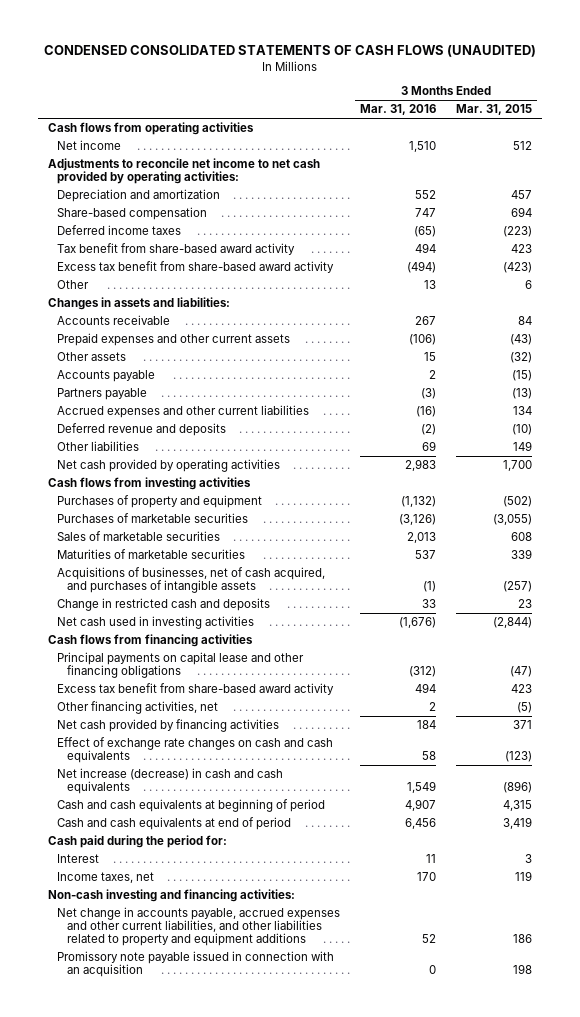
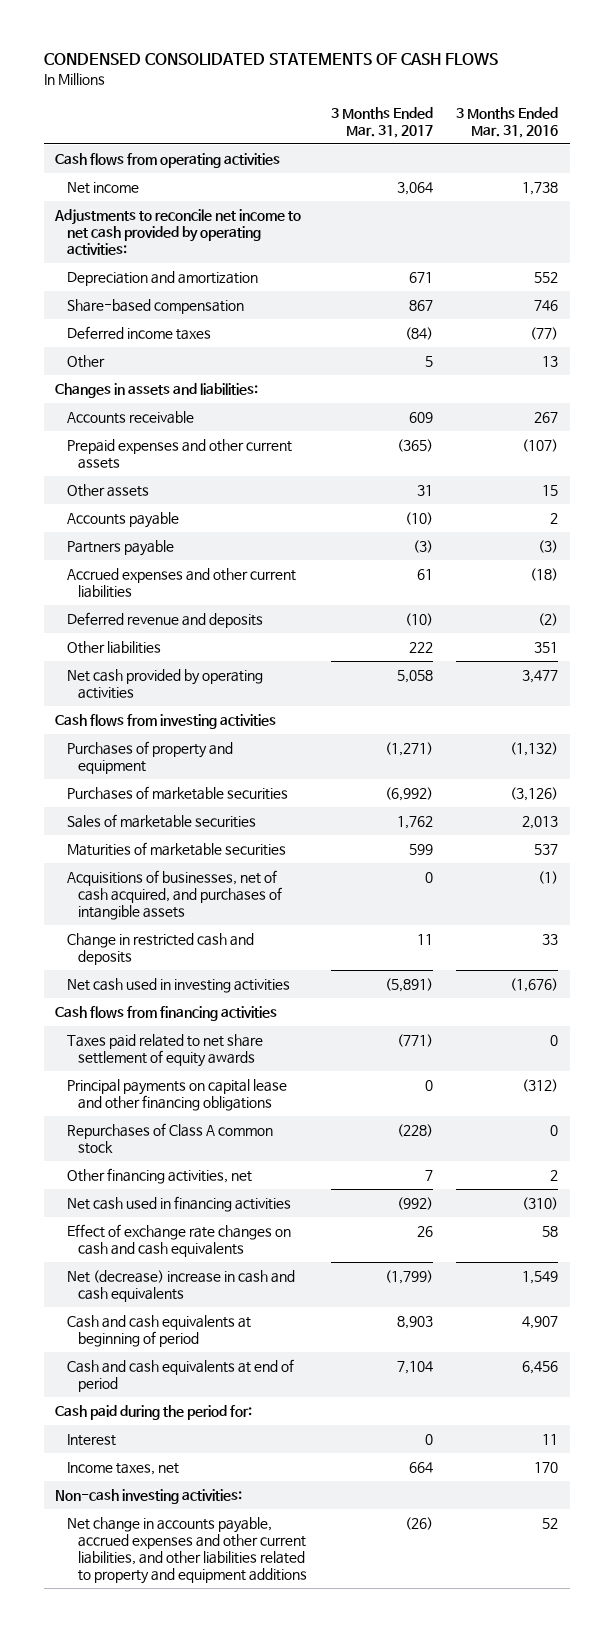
- CONDENSED CONSOLIDATED STATEMENTS OF CASH FLOWS (UNAUDITED)
+ CONDENSED CONSOLIDATED STATEMENTS OF CASH FLOWS
- | 3 Months Ended Mar. 31, 2016 | 3 Months Ended Mar. 31, 2015
+ | 3 Months Ended Mar. 31, 2017 | 3 Months Ended Mar. 31, 2016
- Net income | 1,510 | 512
+ Net income | 3,064 | 1,738
- Share-based compensation | 747 | 694
- Deferred income taxes | (65) | (223)
- Tax benefit from share-based award activity | 494 | 423
- Excess tax benefit from share-based award activity | (494) | (423)
+ Share-based compensation | 867 | 746
+ Deferred income taxes | (84) | (77)
- Prepaid expenses and other current assets | (106) | (43)
+ Prepaid expenses and other current assets | (365) | (107)
- Accrued expenses and other current liabilities | (16) | 134
+ Accrued expenses and other current liabilities | 61 | (18)
- Other liabilities | 69 | 149
- Net cash provided by operating activities | 2,983 | 1,700
+ Other liabilities | 222 | 351
+ Net cash provided by operating activities | 5,058 | 3,477
+ Taxes paid related to net share settlement of equity awards | (771) | 0
- Excess tax benefit from share-based award activity | 494 | 423
+ Repurchases of Class A common stock | (228) | 0
- Net cash provided by financing activities | 184 | 371
+ Net cash used in financing activities | (992) | (310)
- Net increase (decrease) in cash and cash equivalents | 1,549 | (896)
+ Net (decrease) increase in cash and cash equivalents | (1,799) | 1,549
- Non-cash investing and financing activities:
+ Non-cash investing activities:
- Promissory note payable issued in connection with an acquisition | 0 | 198

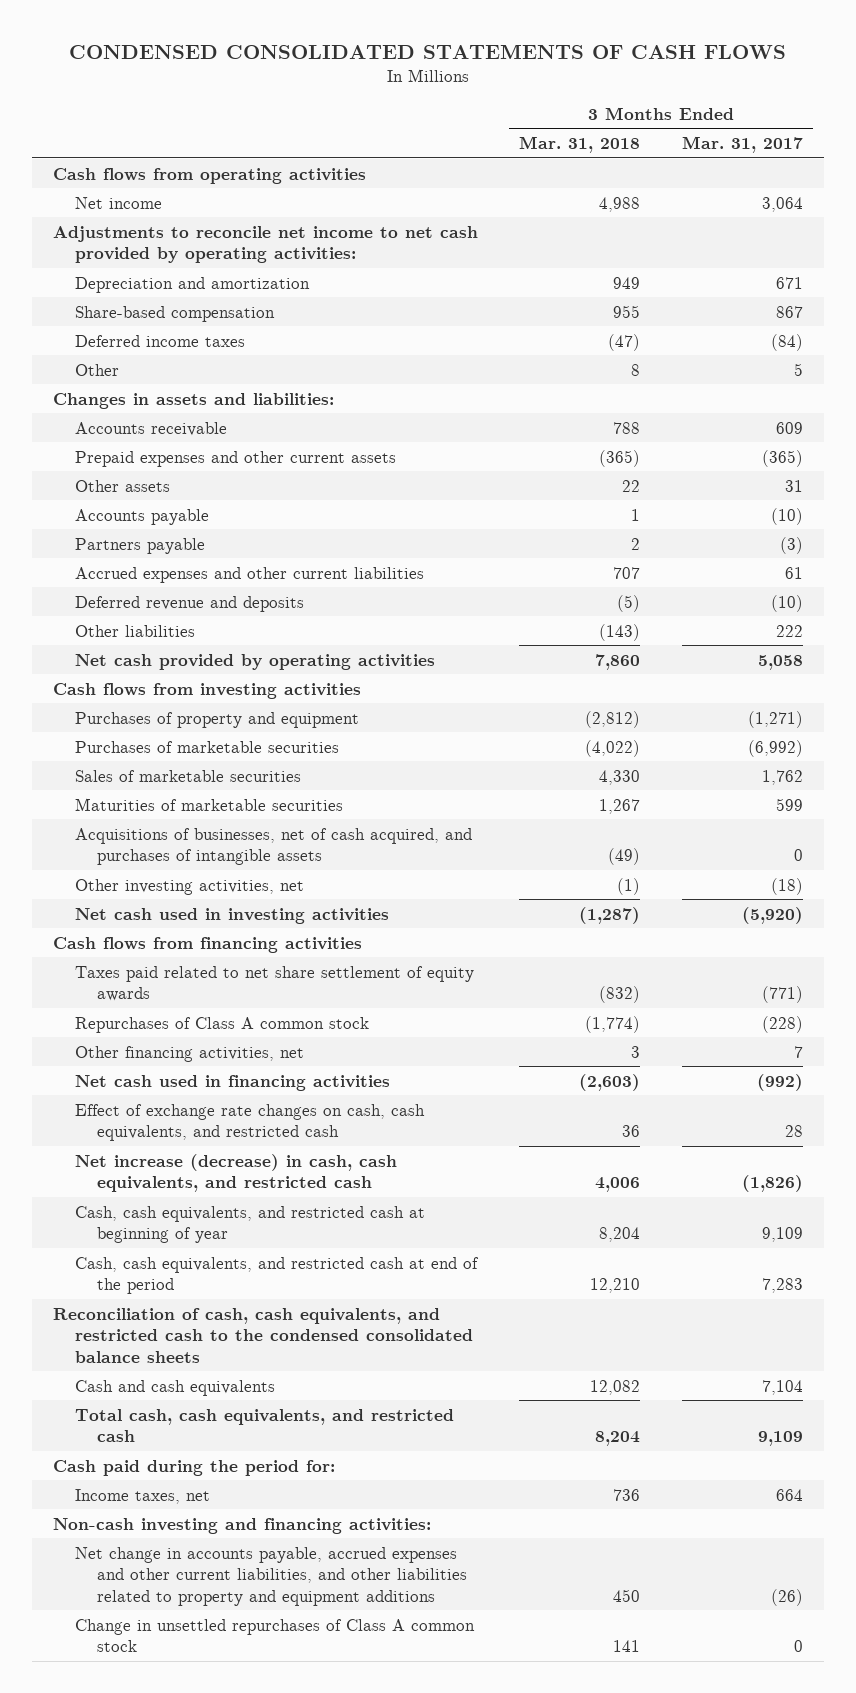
- | 3 Months Ended Mar. 31, 2017 | 3 Months Ended Mar. 31, 2016
+ | 3 Months Ended Mar. 31, 2018 | 3 Months Ended Mar. 31, 2017
- Change in restricted cash and deposits | 11 | 33
- Net cash used in investing activities | (5,891) | (1,676)
+ Other investing activities, net | (1) | (18)
+ Net cash used in investing activities | (1,287) | (5,920)
- Principal payments on capital lease and other financing obligations | 0 | (312)
- Effect of exchange rate changes on cash and cash equivalents | 26 | 58
- Net (decrease) increase in cash and cash equivalents | (1,799) | 1,549
- Cash and cash equivalents at beginning of period | 8,903 | 4,907
- Cash and cash equivalents at end of period | 7,104 | 6,456
+ Effect of exchange rate changes on cash, cash equivalents, and restricted cash | 36 | 28
+ Net increase (decrease) in cash, cash equivalents, and restricted cash | 4,006 | (1,826)
+ Cash, cash equivalents, and restricted cash at beginning of year | 8,204 | 9,109
+ Cash, cash equivalents, and restricted cash at end of the period | 12,210 | 7,283
+ Reconciliation of cash, cash equivalents, and restricted cash to the condensed consolidated balance sheets
+ Cash and cash equivalents | 12,082 | 7,104
+ Total cash, cash equivalents, and restricted cash | 8,204 | 9,109
- Interest | 0 | 11
- Non-cash investing activities:
+ Non-cash investing and financing activities:
+ Change in unsettled repurchases of Class A common stock | 141 | 0

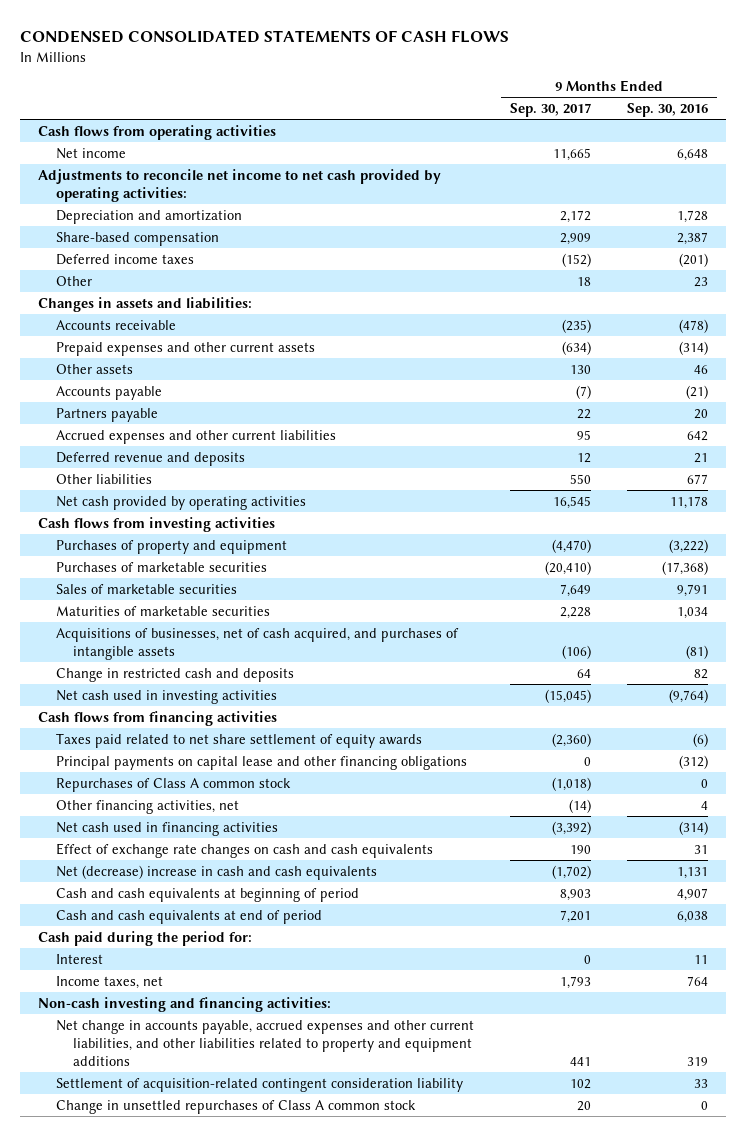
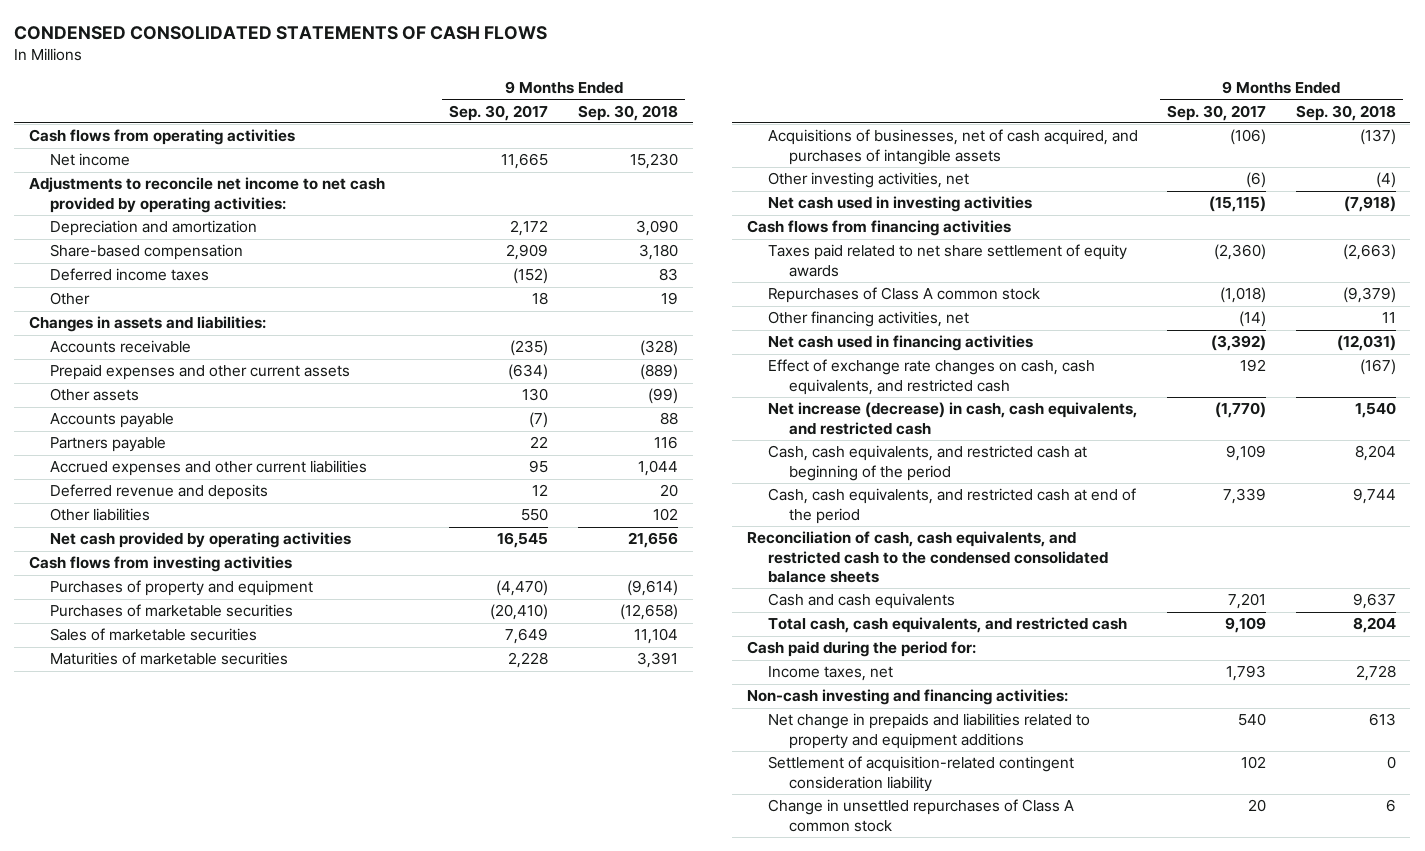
- | 9 Months Ended Sep. 30, 2017 | 9 Months Ended Sep. 30, 2016
+ | 9 Months Ended Sep. 30, 2017 | 9 Months Ended Sep. 30, 2018
- Change in restricted cash and deposits | 64 | 82
- Net cash used in investing activities | (15,045) | (9,764)
+ Other investing activities, net | (6) | (4)
+ Net cash used in investing activities | (15,115) | (7,918)
- Principal payments on capital lease and other financing obligations | 0 | (312)
- Effect of exchange rate changes on cash and cash equivalents | 190 | 31
- Net (decrease) increase in cash and cash equivalents | (1,702) | 1,131
- Cash and cash equivalents at beginning of period | 8,903 | 4,907
- Cash and cash equivalents at end of period | 7,201 | 6,038
+ Effect of exchange rate changes on cash, cash equivalents, and restricted cash | 192 | (167)
+ Net increase (decrease) in cash, cash equivalents, and restricted cash | (1,770) | 1,540
+ Cash, cash equivalents, and restricted cash at beginning of the period | 9,109 | 8,204
+ Cash, cash equivalents, and restricted cash at end of the period | 7,339 | 9,744
+ Reconciliation of cash, cash equivalents, and restricted cash to the condensed consolidated balance sheets
+ Cash and cash equivalents | 7,201 | 9,637
+ Total cash, cash equivalents, and restricted cash | 9,109 | 8,204
- Interest | 0 | 11
- Net change in accounts payable, accrued expenses and other current liabilities, and other liabilities related to property and equipment additions | 441 | 319
+ Net change in prepaids and liabilities related to property and equipment additions | 540 | 613

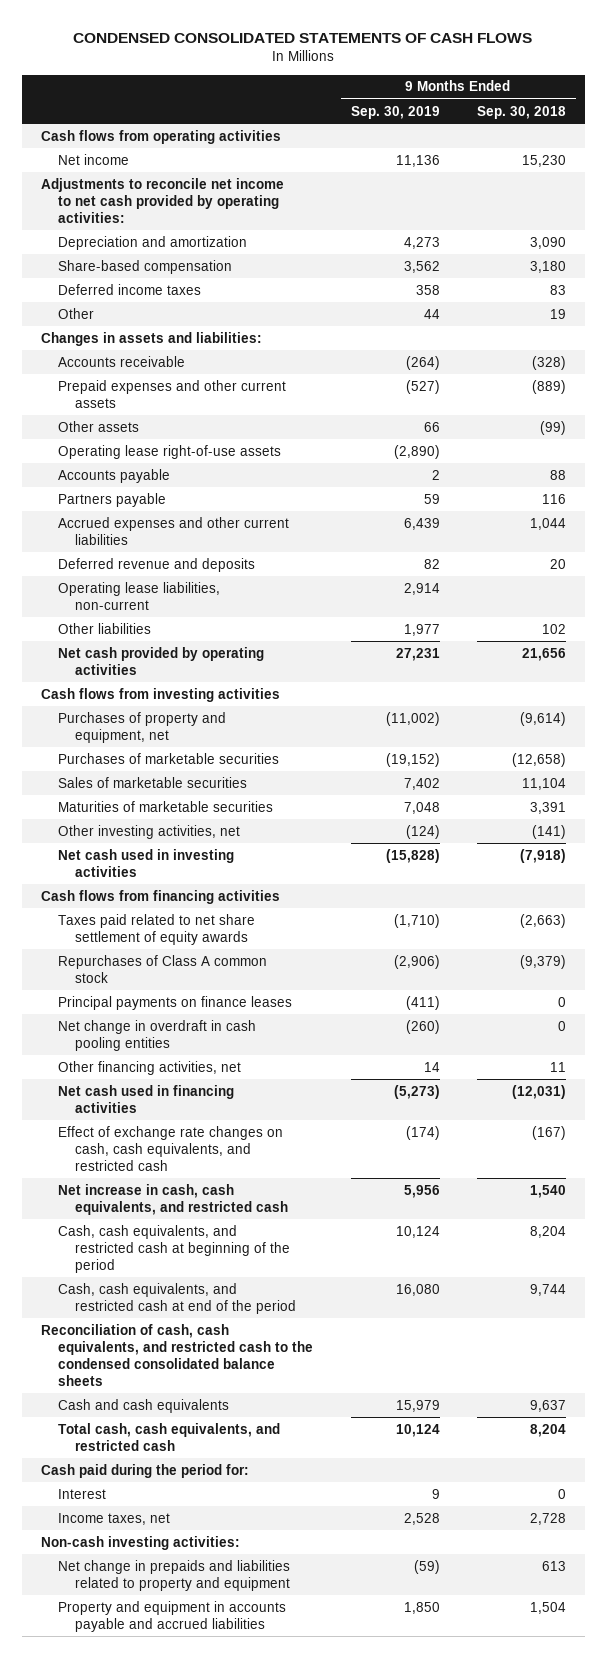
- | 9 Months Ended Sep. 30, 2017 | 9 Months Ended Sep. 30, 2018
+ | 9 Months Ended Sep. 30, 2019 | 9 Months Ended Sep. 30, 2018
+ Operating lease right-of-use assets | (2,890) |
+ Operating lease liabilities, non-current | 2,914 |
- Purchases of property and equipment | (4,470) | (9,614)
+ Purchases of property and equipment, net | (11,002) | (9,614)
- Acquisitions of businesses, net of cash acquired, and purchases of intangible assets | (106) | (137)
- Other investing activities, net | (6) | (4)
+ Other investing activities, net | (124) | (141)
+ Principal payments on finance leases | (411) | 0
+ Net change in overdraft in cash pooling entities | (260) | 0
- Net increase (decrease) in cash, cash equivalents, and restricted cash | (1,770) | 1,540
+ Net increase in cash, cash equivalents, and restricted cash | 5,956 | 1,540
+ Interest | 9 | 0
- Non-cash investing and financing activities:
- Net change in prepaids and liabilities related to property and equipment additions | 540 | 613
- Settlement of acquisition-related contingent consideration liability | 102 | 0
- Change in unsettled repurchases of Class A common stock | 20 | 6
+ Non-cash investing activities:
+ Net change in prepaids and liabilities related to property and equipment | (59) | 613
+ Property and equipment in accounts payable and accrued liabilities | 1,850 | 1,504

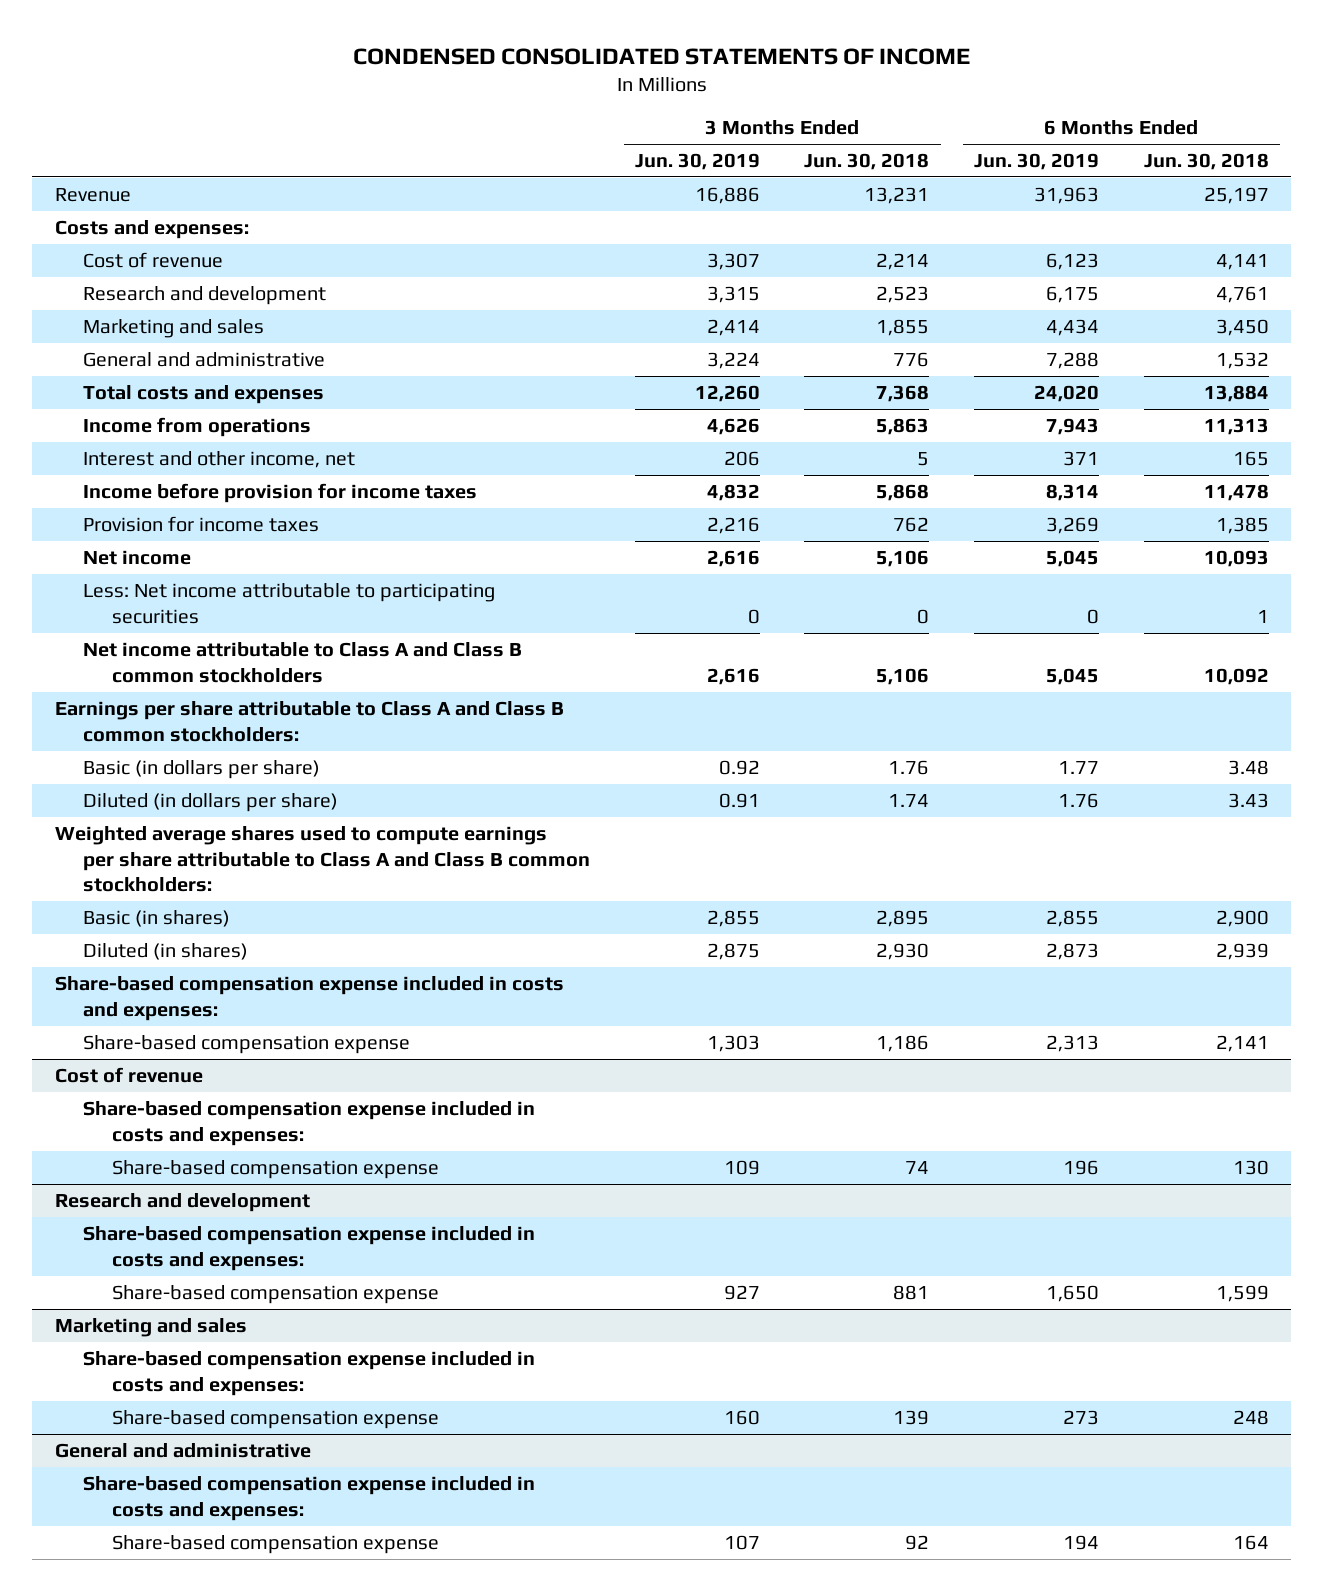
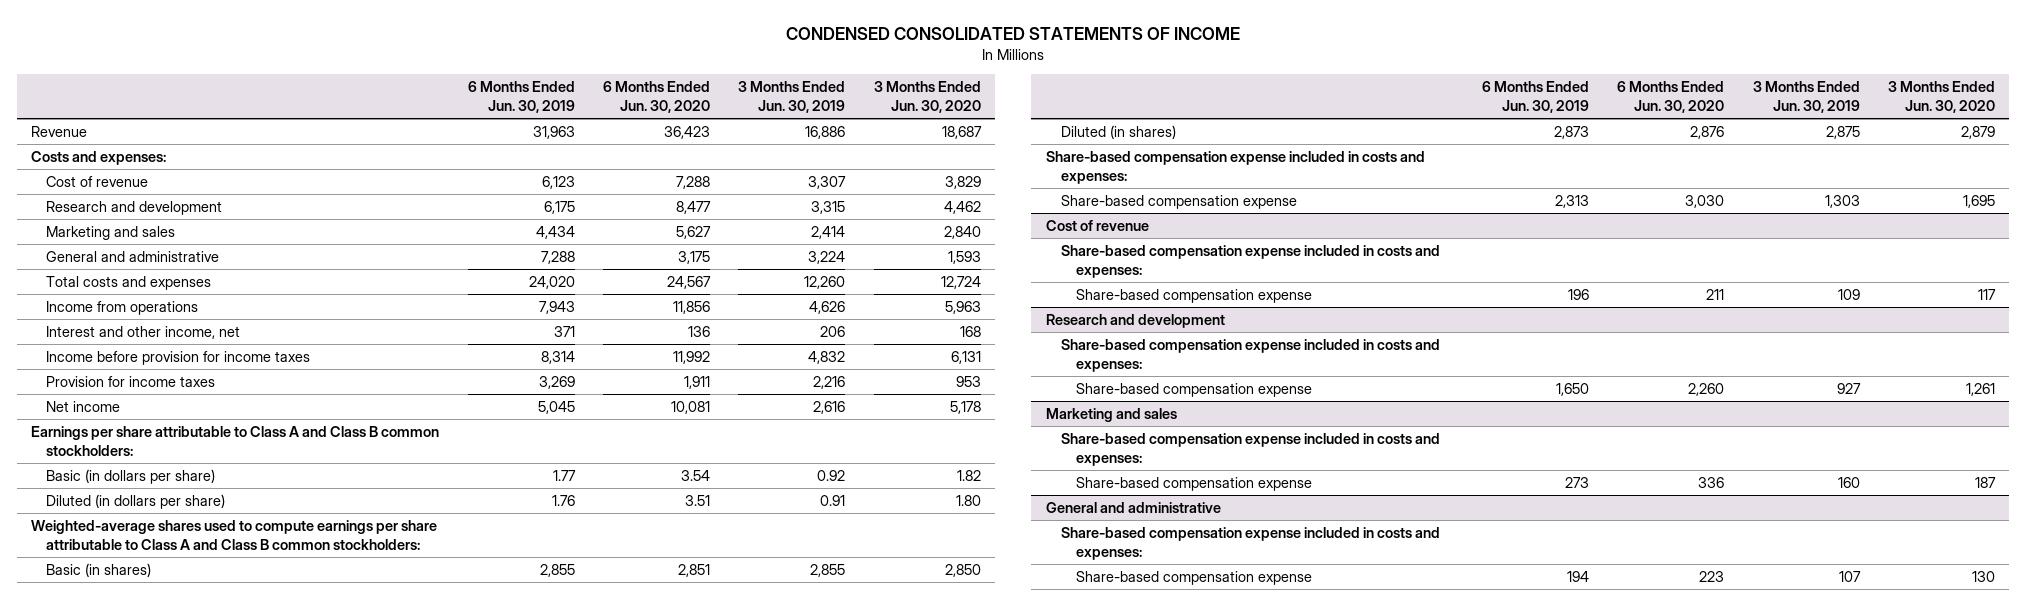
- | 3 Months Ended Jun. 30, 2019 | 3 Months Ended Jun. 30, 2018 | 6 Months Ended Jun. 30, 2019 | 6 Months Ended Jun. 30, 2018
+ | 6 Months Ended Jun. 30, 2019 | 6 Months Ended Jun. 30, 2020 | 3 Months Ended Jun. 30, 2019 | 3 Months Ended Jun. 30, 2020
- Less: Net income attributable to participating securities | 0 | 0 | 0 | 1
- Net income attributable to Class A and Class B common stockholders | 2,616 | 5,106 | 5,045 | 10,092
- Weighted average shares used to compute earnings per share attributable to Class A and Class B common stockholders:
+ Weighted-average shares used to compute earnings per share attributable to Class A and Class B common stockholders:

